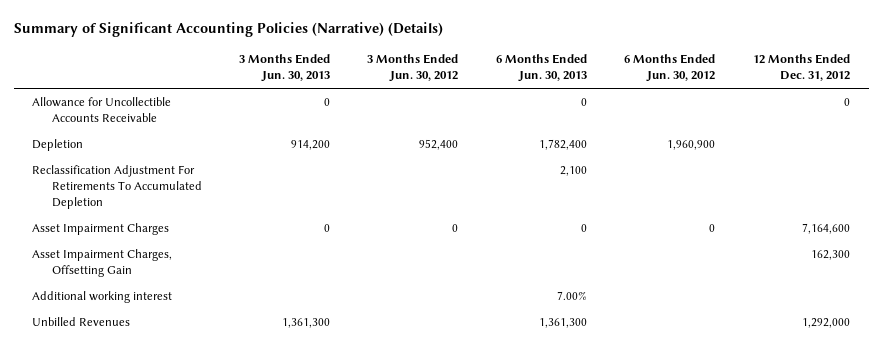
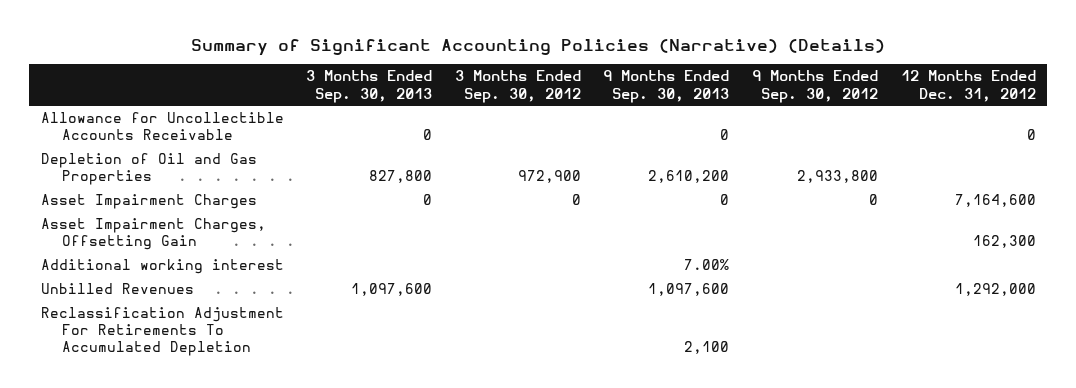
- | 3 Months Ended Jun. 30, 2013 | 3 Months Ended Jun. 30, 2012 | 6 Months Ended Jun. 30, 2013 | 6 Months Ended Jun. 30, 2012 | 12 Months Ended Dec. 31, 2012
+ | 3 Months Ended Sep. 30, 2013 | 3 Months Ended Sep. 30, 2012 | 9 Months Ended Sep. 30, 2013 | 9 Months Ended Sep. 30, 2012 | 12 Months Ended Dec. 31, 2012
- Depletion | 914,200 | 952,400 | 1,782,400 | 1,960,900 |
+ Depletion of Oil and Gas Properties | 827,800 | 972,900 | 2,610,200 | 2,933,800 |
moved down: Reclassification Adjustment For Retirements To Accumulated Depletion | | | 2,100 | |

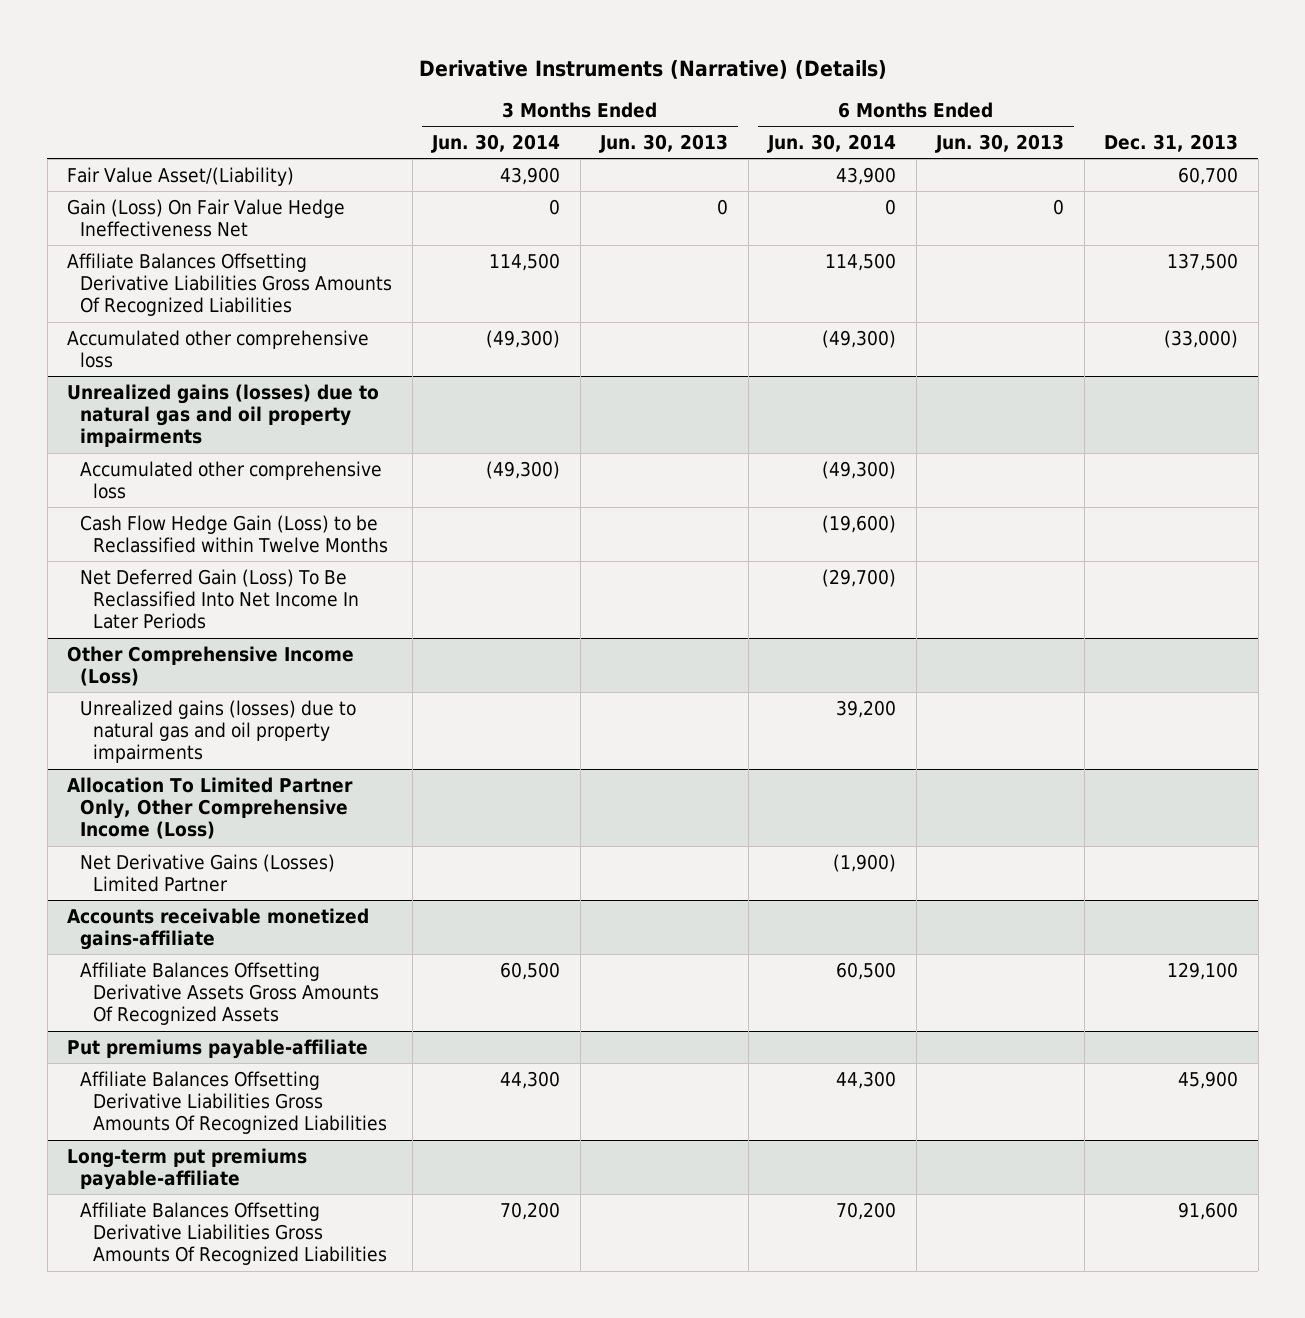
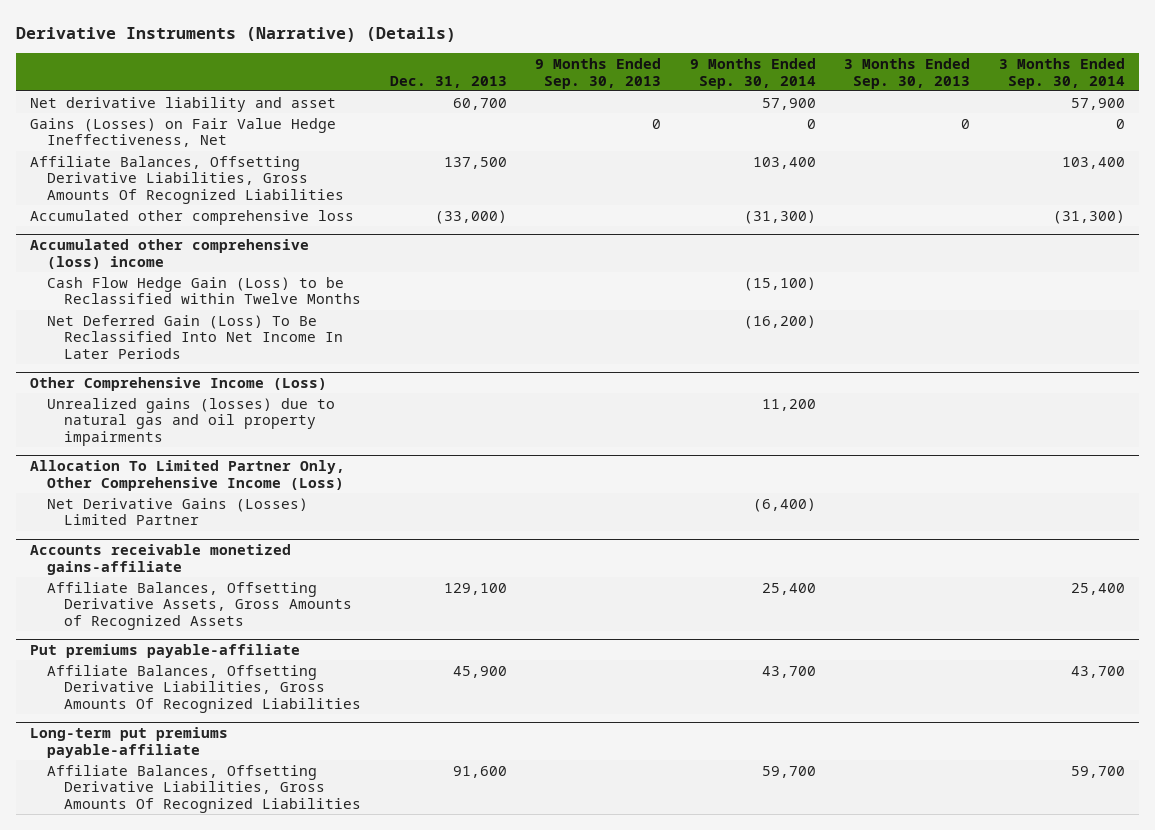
- | 3 Months Ended Jun. 30, 2014 | 3 Months Ended Jun. 30, 2013 | 6 Months Ended Jun. 30, 2014 | 6 Months Ended Jun. 30, 2013 | Dec. 31, 2013
+ | Dec. 31, 2013 | 9 Months Ended Sep. 30, 2013 | 9 Months Ended Sep. 30, 2014 | 3 Months Ended Sep. 30, 2013 | 3 Months Ended Sep. 30, 2014
- Fair Value Asset/(Liability) | 43,900 | | 43,900 | | 60,700
- Gain (Loss) On Fair Value Hedge Ineffectiveness Net | 0 | 0 | 0 | 0 |
- Affiliate Balances Offsetting Derivative Liabilities Gross Amounts Of Recognized Liabilities | 114,500 | | 114,500 | | 137,500
+ Net derivative liability and asset | 60,700 | | 57,900 | | 57,900
+ Gains (Losses) on Fair Value Hedge Ineffectiveness, Net | | 0 | 0 | 0 | 0
+ Affiliate Balances, Offsetting Derivative Liabilities, Gross Amounts Of Recognized Liabilities | 137,500 | | 103,400 | | 103,400
- Unrealized gains (losses) due to natural gas and oil property impairments
- Accumulated other comprehensive loss | (49,300) | | (49,300) | |
- Cash Flow Hedge Gain (Loss) to be Reclassified within Twelve Months | | | (19,600) | |
- Net Deferred Gain (Loss) To Be Reclassified Into Net Income In Later Periods | | | (29,700) | |
+ Accumulated other comprehensive (loss) income
+ Cash Flow Hedge Gain (Loss) to be Reclassified within Twelve Months | | | (15,100) | |
+ Net Deferred Gain (Loss) To Be Reclassified Into Net Income In Later Periods | | | (16,200) | |
@ Accounts receivable monetized gains-affiliate
- Affiliate Balances Offsetting Derivative Assets Gross Amounts Of Recognized Assets | 60,500 | | 60,500 | | 129,100
+ Affiliate Balances, Offsetting Derivative Assets, Gross Amounts of Recognized Assets | 129,100 | | 25,400 | | 25,400
@ Put premiums payable-affiliate
- Affiliate Balances Offsetting Derivative Liabilities Gross Amounts Of Recognized Liabilities | 44,300 | | 44,300 | | 45,900
+ Affiliate Balances, Offsetting Derivative Liabilities, Gross Amounts Of Recognized Liabilities | 45,900 | | 43,700 | | 43,700
@ Long-term put premiums payable-affiliate
- Affiliate Balances Offsetting Derivative Liabilities Gross Amounts Of Recognized Liabilities | 70,200 | | 70,200 | | 91,600
+ Affiliate Balances, Offsetting Derivative Liabilities, Gross Amounts Of Recognized Liabilities | 91,600 | | 59,700 | | 59,700

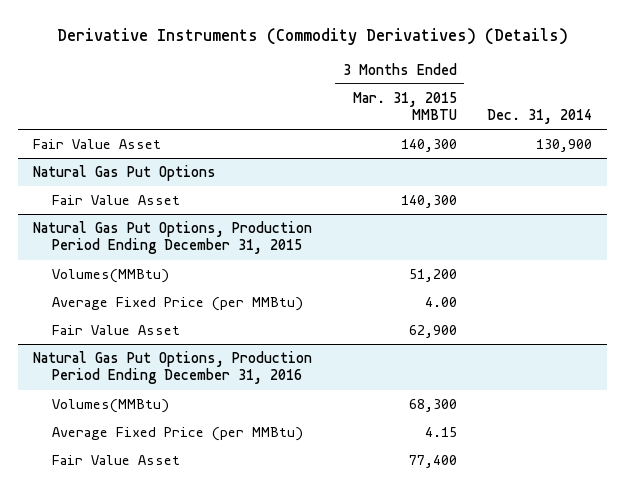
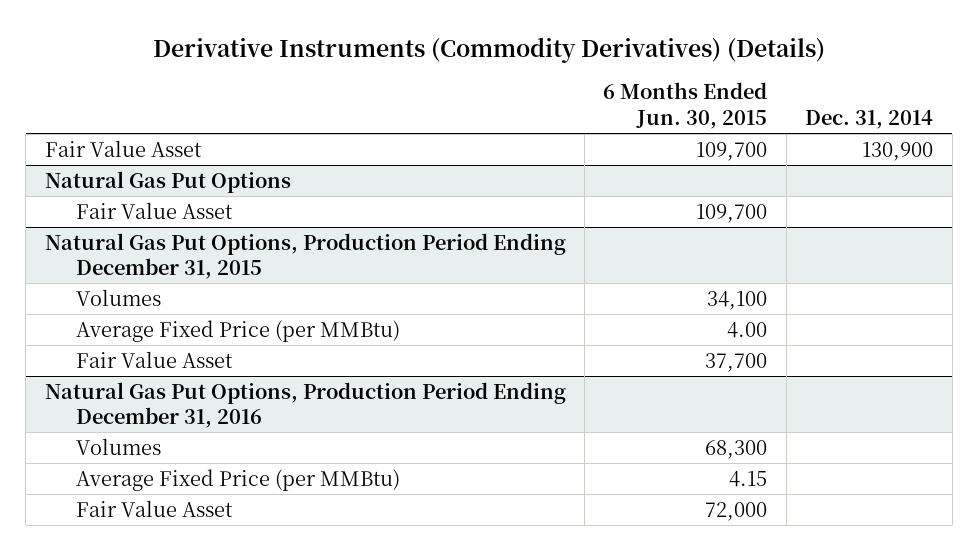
- | 3 Months Ended Mar. 31, 2015 MMBTU | Dec. 31, 2014
+ | 6 Months Ended Jun. 30, 2015 | Dec. 31, 2014
@ Natural Gas Put Options, Production Period Ending December 31, 2015
- Volumes(MMBtu) | 51,200 |
+ Volumes | 34,100 |
@ Natural Gas Put Options, Production Period Ending December 31, 2016
- Volumes(MMBtu) | 68,300 |
+ Volumes | 68,300 |

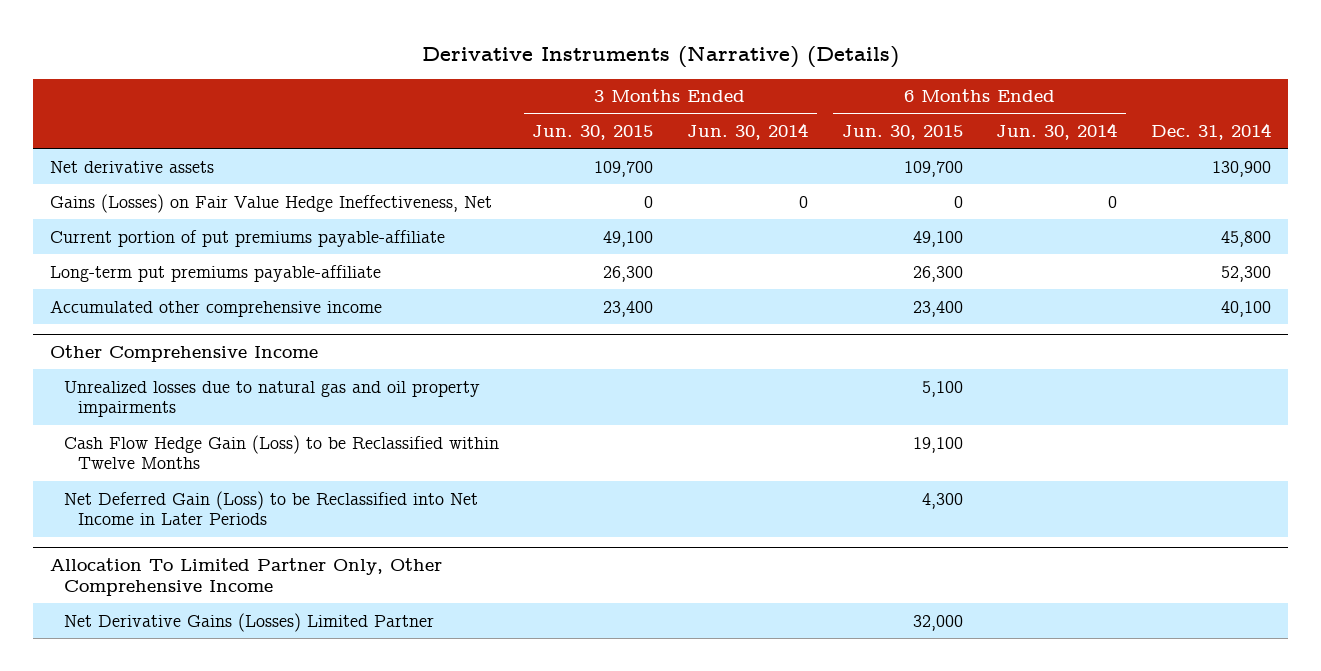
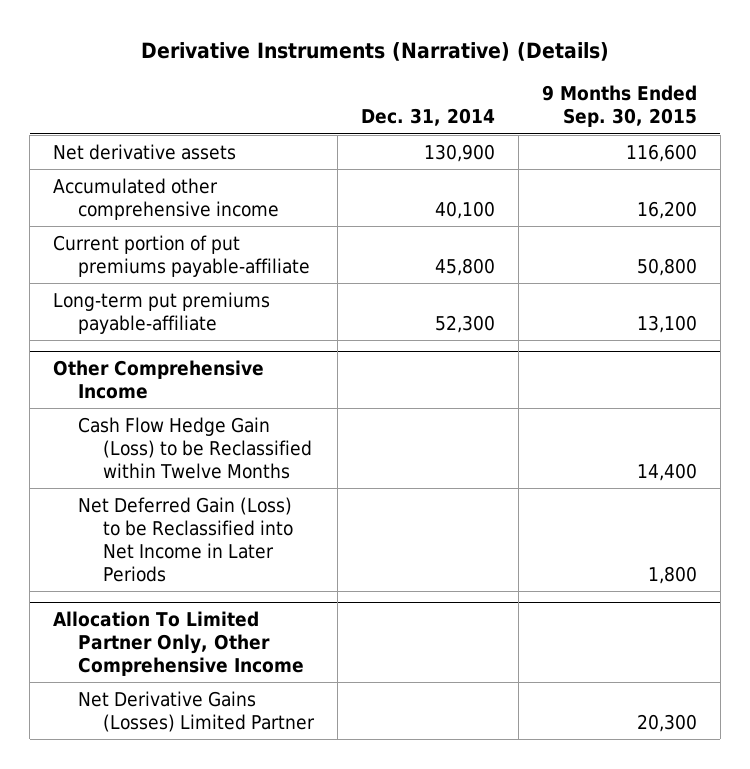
- | 3 Months Ended Jun. 30, 2015 | 3 Months Ended Jun. 30, 2014 | 6 Months Ended Jun. 30, 2015 | 6 Months Ended Jun. 30, 2014 | Dec. 31, 2014
+ | Dec. 31, 2014 | 9 Months Ended Sep. 30, 2015
- Gains (Losses) on Fair Value Hedge Ineffectiveness, Net | 0 | 0 | 0 | 0 |
moved up: Accumulated other comprehensive income | 40,100 | 16,200
@ Other Comprehensive Income
- Unrealized losses due to natural gas and oil property impairments | | | 5,100 | |

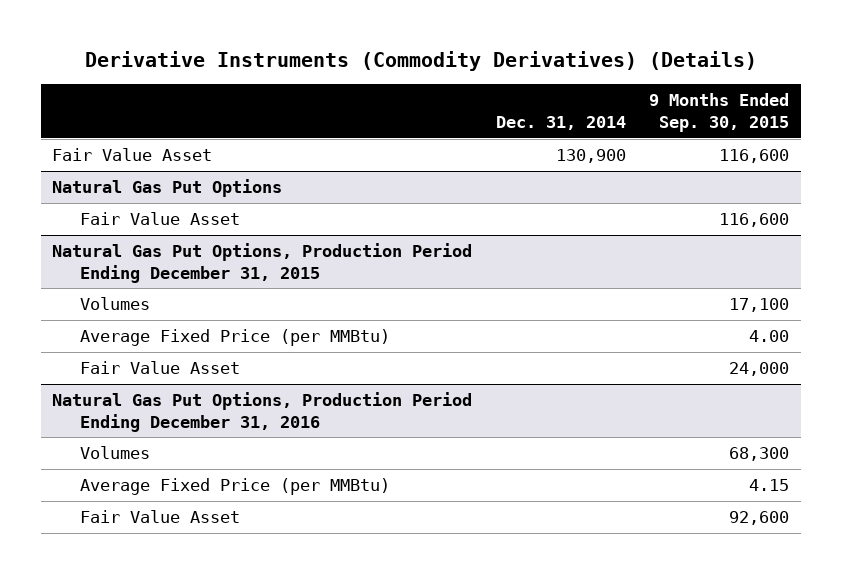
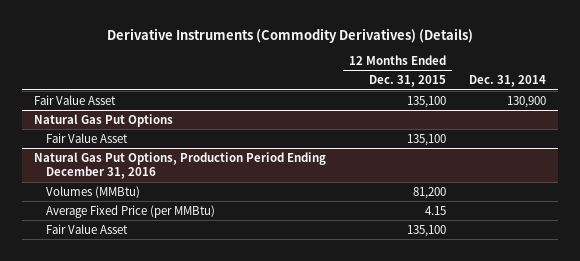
- | Dec. 31, 2014 | 9 Months Ended Sep. 30, 2015
+ | 12 Months Ended Dec. 31, 2015 | Dec. 31, 2014
- Natural Gas Put Options, Production Period Ending December 31, 2015
- Volumes | | 17,100
- Average Fixed Price (per MMBtu) | | 4.00
- Fair Value Asset | | 24,000
@ Natural Gas Put Options, Production Period Ending December 31, 2016
- Volumes | | 68,300
+ Volumes (MMBtu) | 81,200 |

